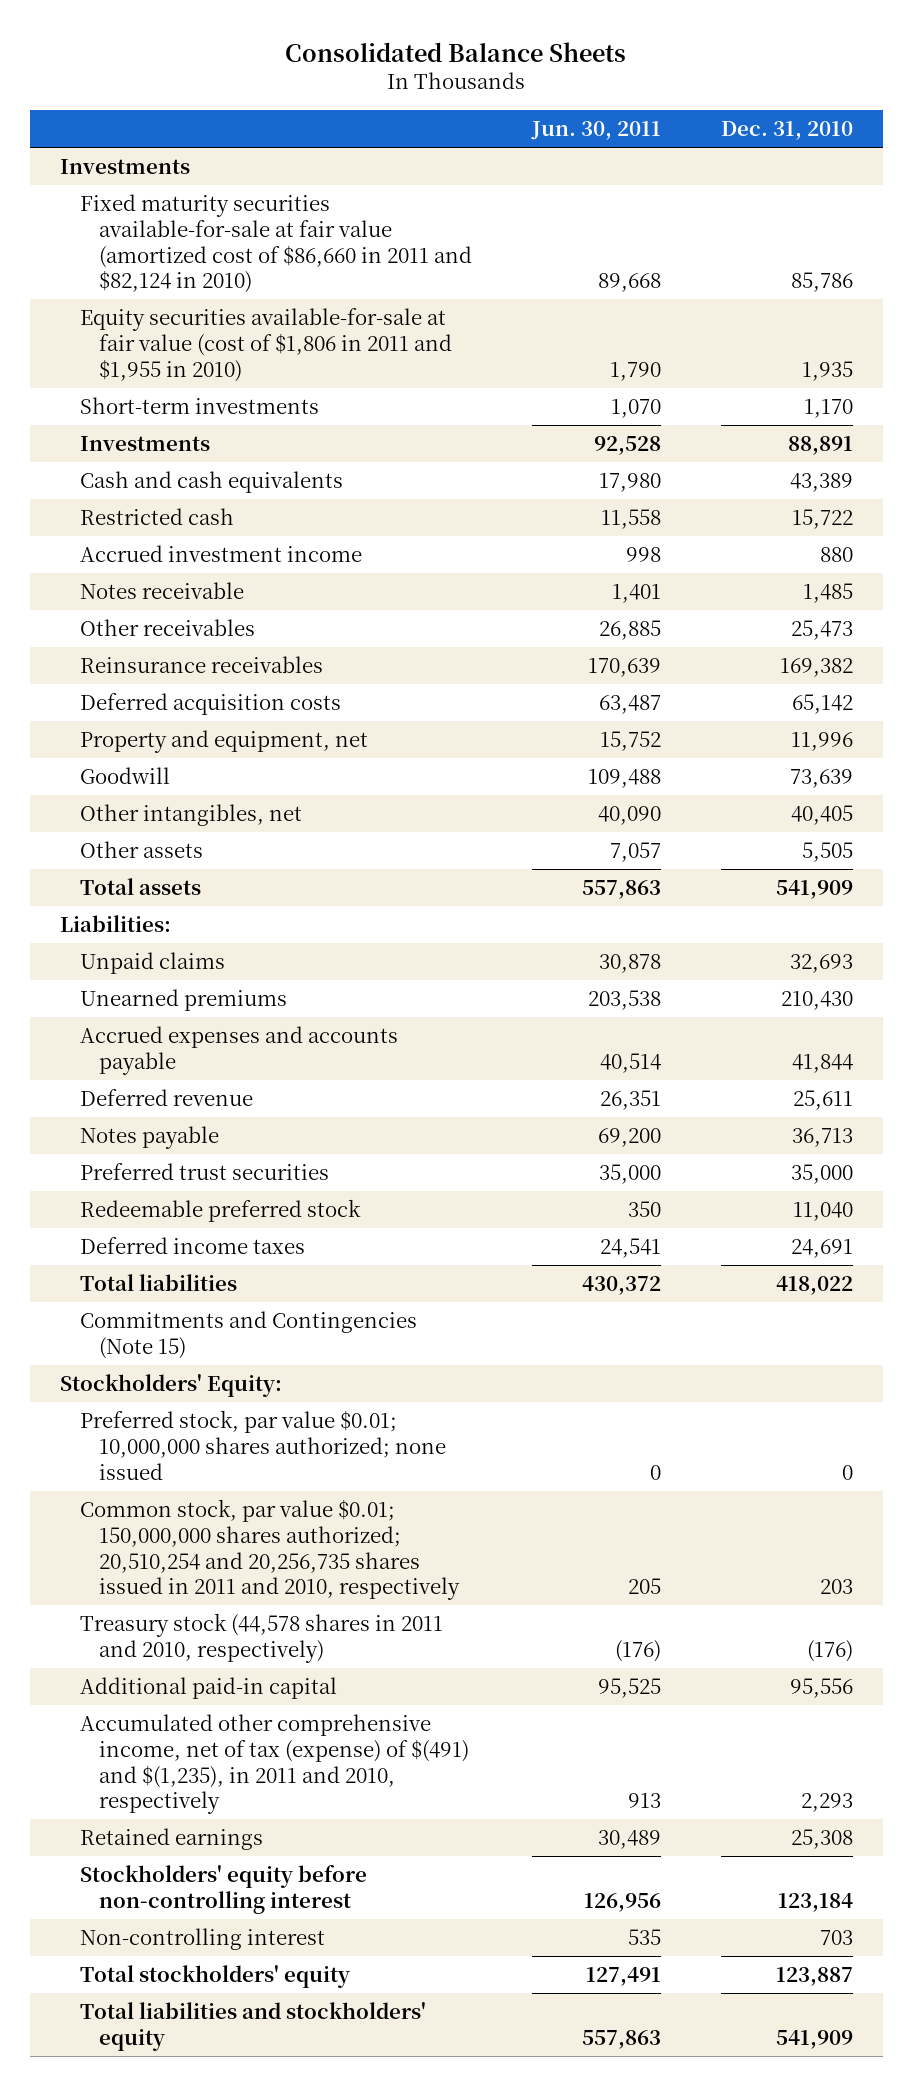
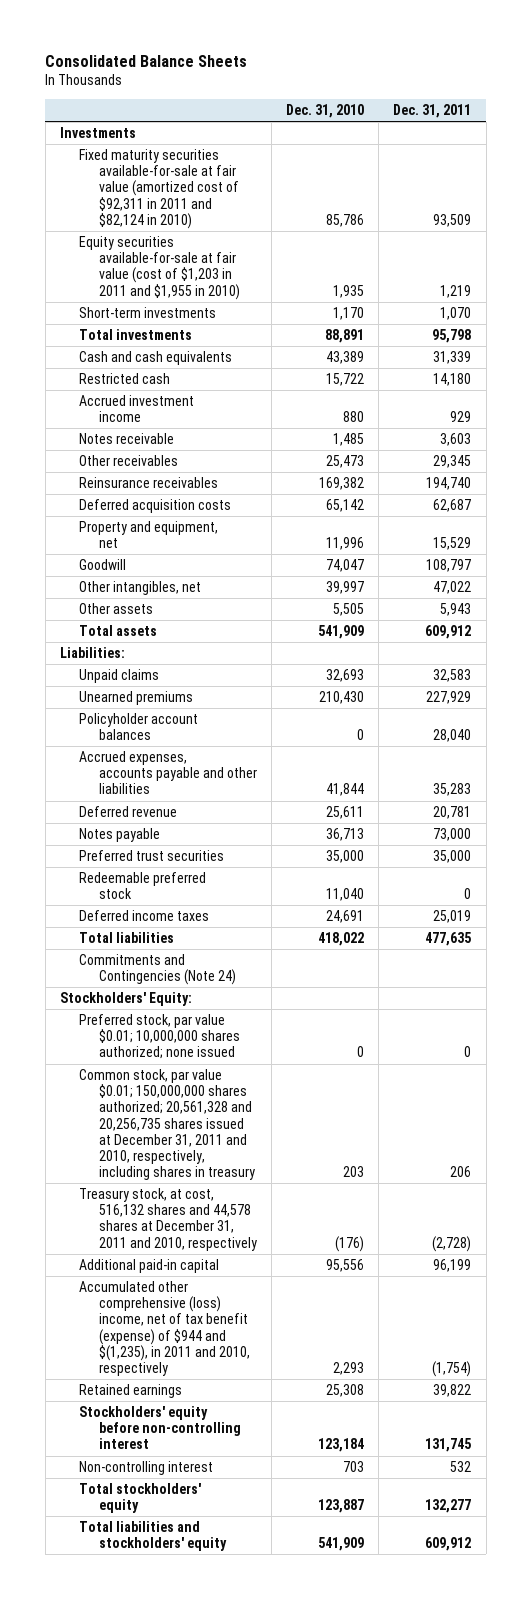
- | Jun. 30, 2011 | Dec. 31, 2010
+ | Dec. 31, 2010 | Dec. 31, 2011
- Fixed maturity securities available-for-sale at fair value (amortized cost of $86,660 in 2011 and $82,124 in 2010) | 89,668 | 85,786
- Equity securities available-for-sale at fair value (cost of $1,806 in 2011 and $1,955 in 2010) | 1,790 | 1,935
+ Fixed maturity securities available-for-sale at fair value (amortized cost of $92,311 in 2011 and $82,124 in 2010) | 85,786 | 93,509
+ Equity securities available-for-sale at fair value (cost of $1,203 in 2011 and $1,955 in 2010) | 1,935 | 1,219
- Investments | 92,528 | 88,891
+ Total investments | 88,891 | 95,798
- Goodwill | 109,488 | 73,639
- Other intangibles, net | 40,090 | 40,405
+ Goodwill | 74,047 | 108,797
+ Other intangibles, net | 39,997 | 47,022
- Accrued expenses and accounts payable | 40,514 | 41,844
+ Policyholder account balances | 0 | 28,040
+ Accrued expenses, accounts payable and other liabilities | 41,844 | 35,283
- Commitments and Contingencies (Note 15)
+ Commitments and Contingencies (Note 24)
- Common stock, par value $0.01; 150,000,000 shares authorized; 20,510,254 and 20,256,735 shares issued in 2011 and 2010, respectively | 205 | 203
- Treasury stock (44,578 shares in 2011 and 2010, respectively) | (176) | (176)
+ Common stock, par value $0.01; 150,000,000 shares authorized; 20,561,328 and 20,256,735 shares issued at December 31, 2011 and 2010, respectively, including shares in treasury | 203 | 206
+ Treasury stock, at cost, 516,132 shares and 44,578 shares at December 31, 2011 and 2010, respectively | (176) | (2,728)
- Accumulated other comprehensive income, net of tax (expense) of $(491) and $(1,235), in 2011 and 2010, respectively | 913 | 2,293
+ Accumulated other comprehensive (loss) income, net of tax benefit (expense) of $944 and $(1,235), in 2011 and 2010, respectively | 2,293 | (1,754)

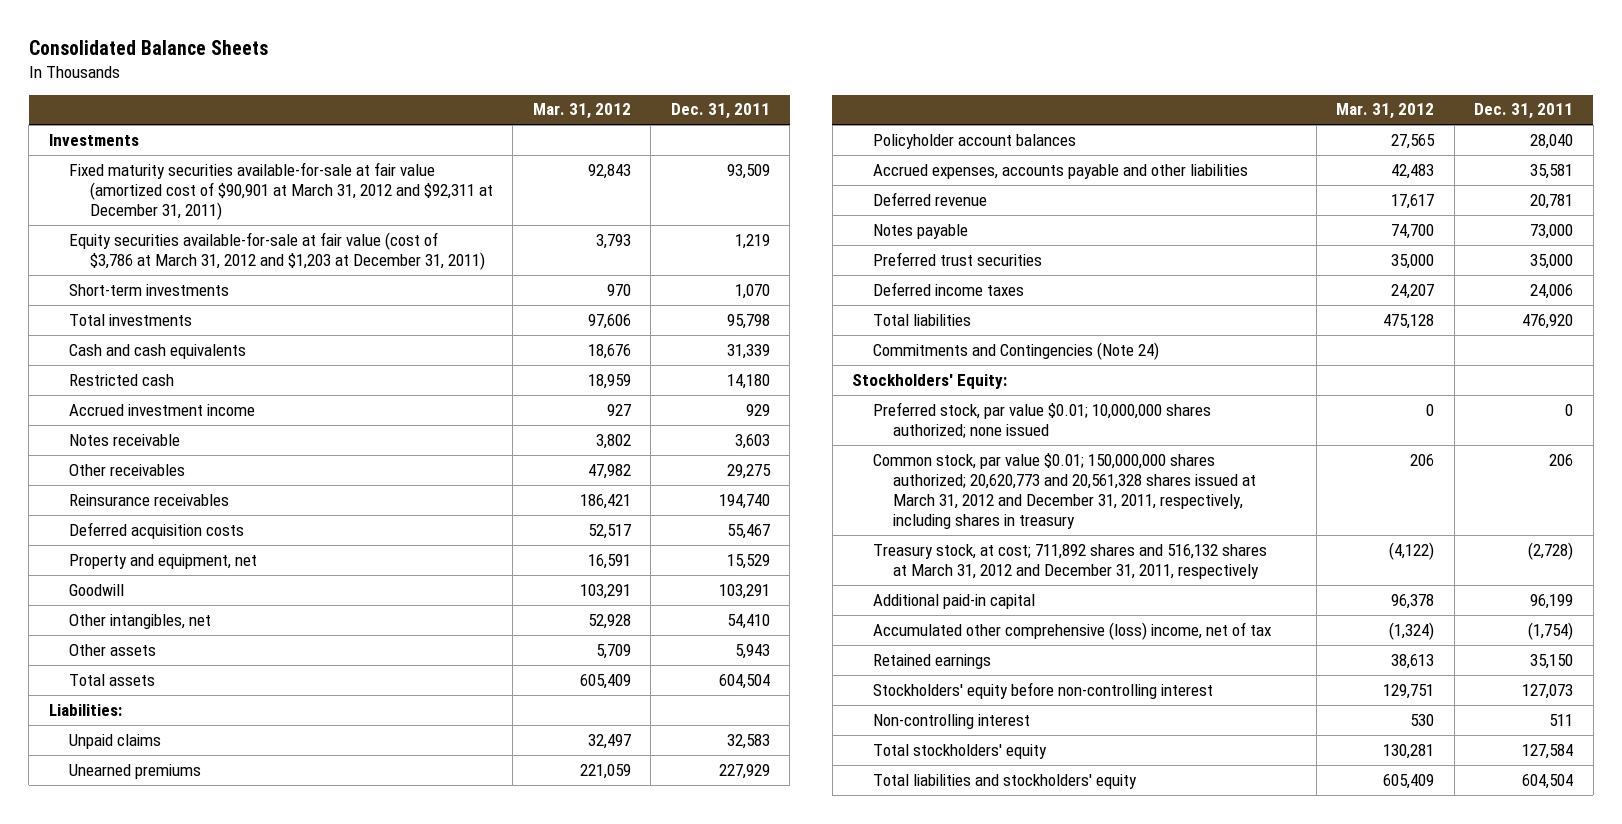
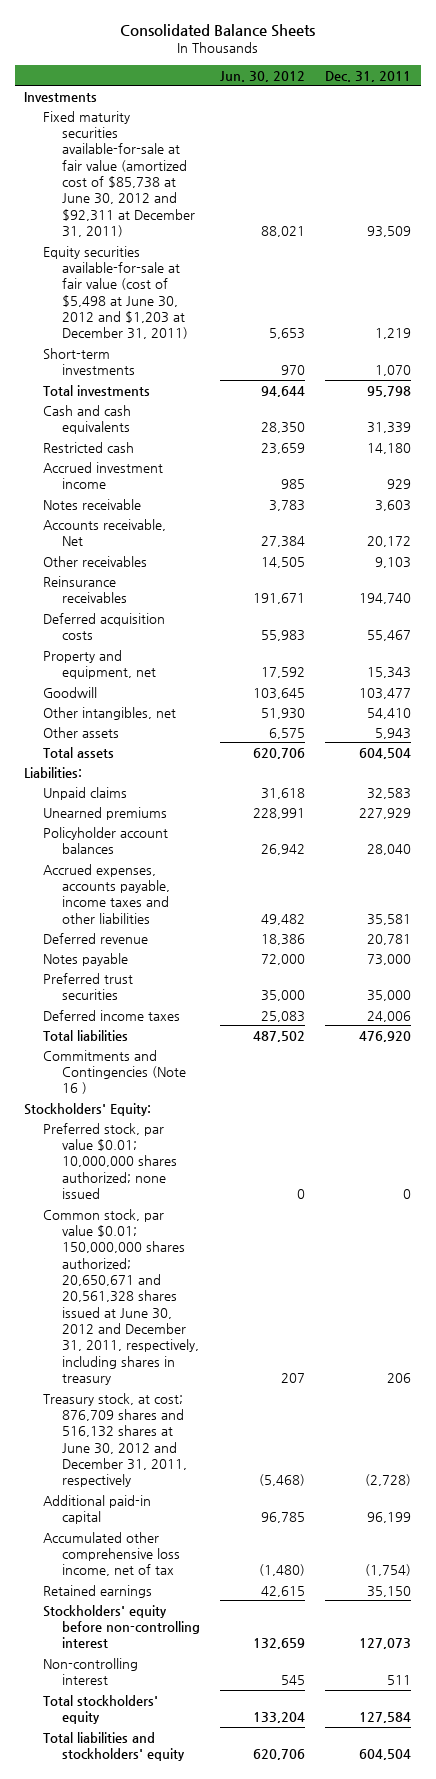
- | Mar. 31, 2012 | Dec. 31, 2011
+ | Jun. 30, 2012 | Dec. 31, 2011
- Fixed maturity securities available-for-sale at fair value (amortized cost of $90,901 at March 31, 2012 and $92,311 at December 31, 2011) | 92,843 | 93,509
- Equity securities available-for-sale at fair value (cost of $3,786 at March 31, 2012 and $1,203 at December 31, 2011) | 3,793 | 1,219
+ Fixed maturity securities available-for-sale at fair value (amortized cost of $85,738 at June 30, 2012 and $92,311 at December 31, 2011) | 88,021 | 93,509
+ Equity securities available-for-sale at fair value (cost of $5,498 at June 30, 2012 and $1,203 at December 31, 2011) | 5,653 | 1,219
- Other receivables | 47,982 | 29,275
+ Accounts receivable, Net | 27,384 | 20,172
+ Other receivables | 14,505 | 9,103
- Property and equipment, net | 16,591 | 15,529
- Goodwill | 103,291 | 103,291
+ Property and equipment, net | 17,592 | 15,343
+ Goodwill | 103,645 | 103,477
- Accrued expenses, accounts payable and other liabilities | 42,483 | 35,581
+ Accrued expenses, accounts payable, income taxes and other liabilities | 49,482 | 35,581
- Commitments and Contingencies (Note 24)
+ Commitments and Contingencies (Note 16 )
- Common stock, par value $0.01; 150,000,000 shares authorized; 20,620,773 and 20,561,328 shares issued at March 31, 2012 and December 31, 2011, respectively, including shares in treasury | 206 | 206
- Treasury stock, at cost; 711,892 shares and 516,132 shares at March 31, 2012 and December 31, 2011, respectively | (4,122) | (2,728)
+ Common stock, par value $0.01; 150,000,000 shares authorized; 20,650,671 and 20,561,328 shares issued at June 30, 2012 and December 31, 2011, respectively, including shares in treasury | 207 | 206
+ Treasury stock, at cost; 876,709 shares and 516,132 shares at June 30, 2012 and December 31, 2011, respectively | (5,468) | (2,728)
- Accumulated other comprehensive (loss) income, net of tax | (1,324) | (1,754)
+ Accumulated other comprehensive loss income, net of tax | (1,480) | (1,754)

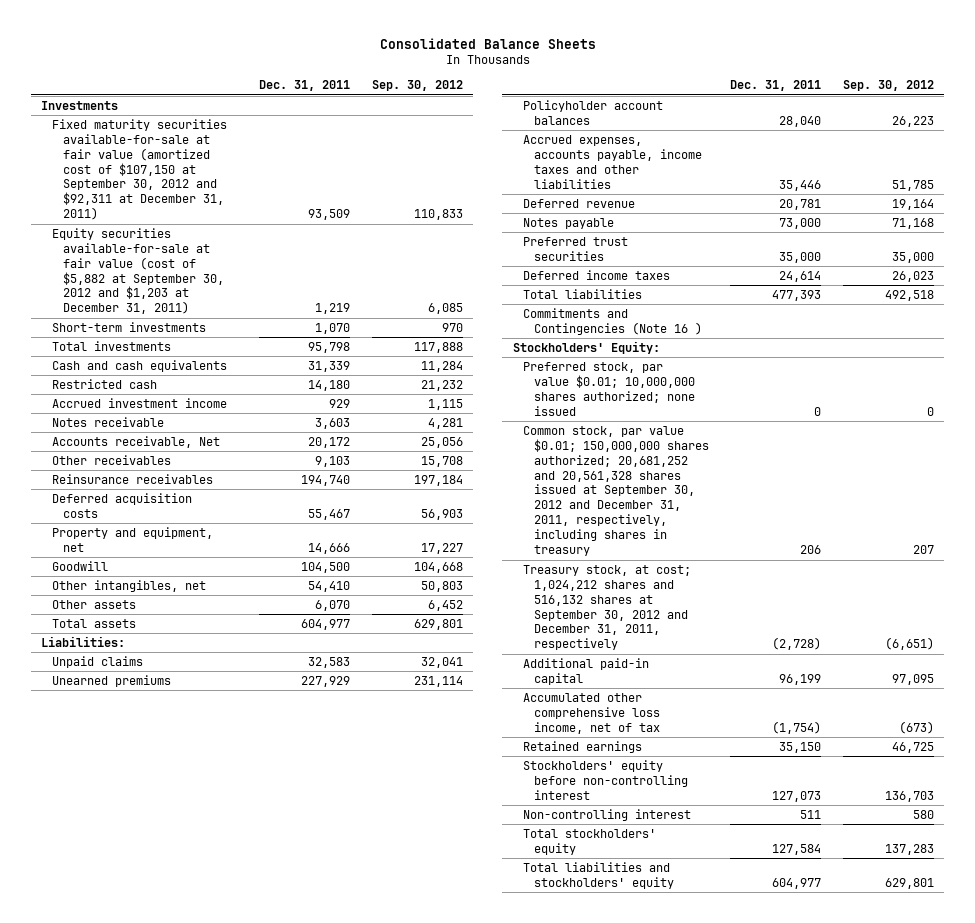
- | Jun. 30, 2012 | Dec. 31, 2011
+ | Dec. 31, 2011 | Sep. 30, 2012
- Fixed maturity securities available-for-sale at fair value (amortized cost of $85,738 at June 30, 2012 and $92,311 at December 31, 2011) | 88,021 | 93,509
- Equity securities available-for-sale at fair value (cost of $5,498 at June 30, 2012 and $1,203 at December 31, 2011) | 5,653 | 1,219
+ Fixed maturity securities available-for-sale at fair value (amortized cost of $107,150 at September 30, 2012 and $92,311 at December 31, 2011) | 93,509 | 110,833
+ Equity securities available-for-sale at fair value (cost of $5,882 at September 30, 2012 and $1,203 at December 31, 2011) | 1,219 | 6,085
- Property and equipment, net | 17,592 | 15,343
- Goodwill | 103,645 | 103,477
+ Property and equipment, net | 14,666 | 17,227
+ Goodwill | 104,500 | 104,668
- Other assets | 6,575 | 5,943
- Total assets | 620,706 | 604,504
+ Other assets | 6,070 | 6,452
+ Total assets | 604,977 | 629,801
- Accrued expenses, accounts payable, income taxes and other liabilities | 49,482 | 35,581
+ Accrued expenses, accounts payable, income taxes and other liabilities | 35,446 | 51,785
- Deferred income taxes | 25,083 | 24,006
- Total liabilities | 487,502 | 476,920
+ Deferred income taxes | 24,614 | 26,023
+ Total liabilities | 477,393 | 492,518
- Common stock, par value $0.01; 150,000,000 shares authorized; 20,650,671 and 20,561,328 shares issued at June 30, 2012 and December 31, 2011, respectively, including shares in treasury | 207 | 206
- Treasury stock, at cost; 876,709 shares and 516,132 shares at June 30, 2012 and December 31, 2011, respectively | (5,468) | (2,728)
+ Common stock, par value $0.01; 150,000,000 shares authorized; 20,681,252 and 20,561,328 shares issued at September 30, 2012 and December 31, 2011, respectively, including shares in treasury | 206 | 207
+ Treasury stock, at cost; 1,024,212 shares and 516,132 shares at September 30, 2012 and December 31, 2011, respectively | (2,728) | (6,651)
- Total liabilities and stockholders' equity | 620,706 | 604,504
+ Total liabilities and stockholders' equity | 604,977 | 629,801

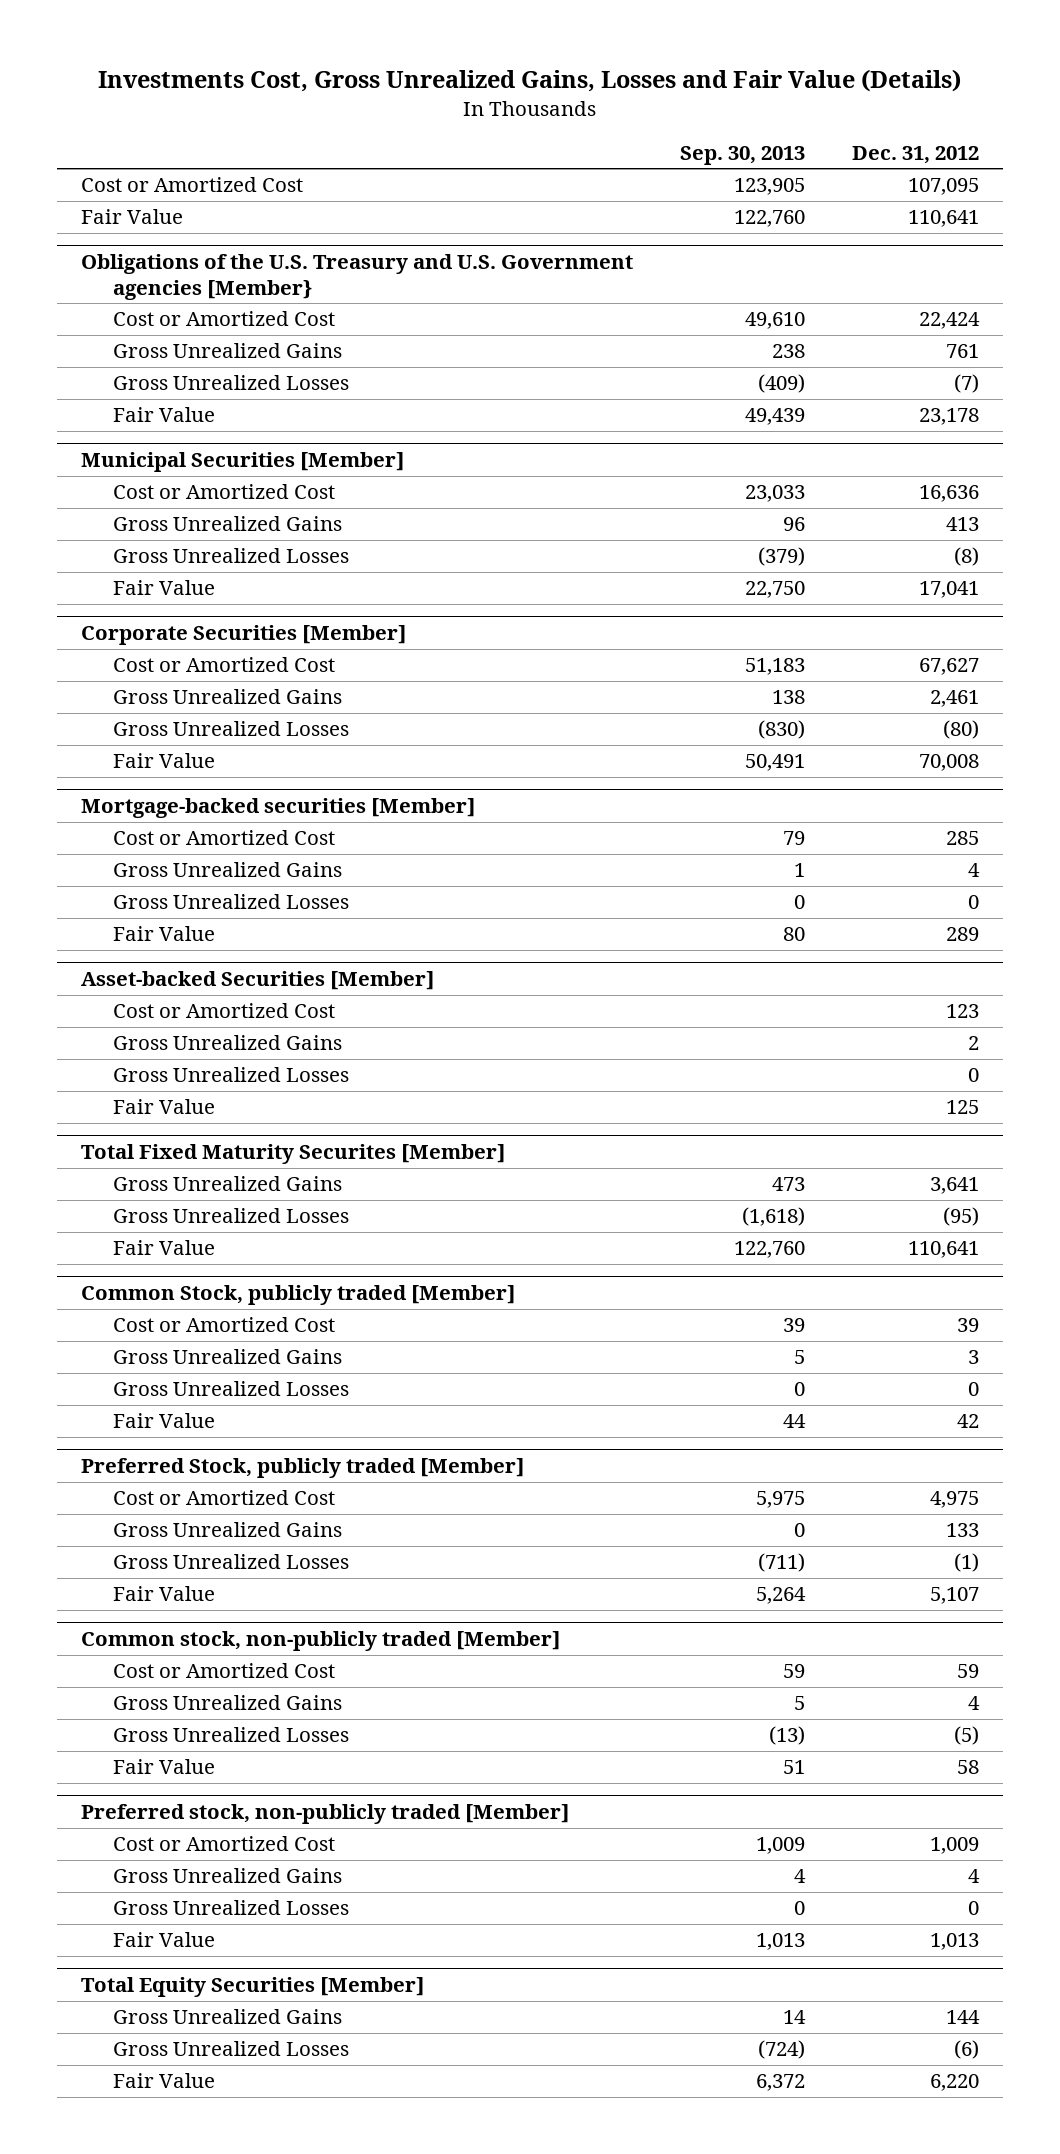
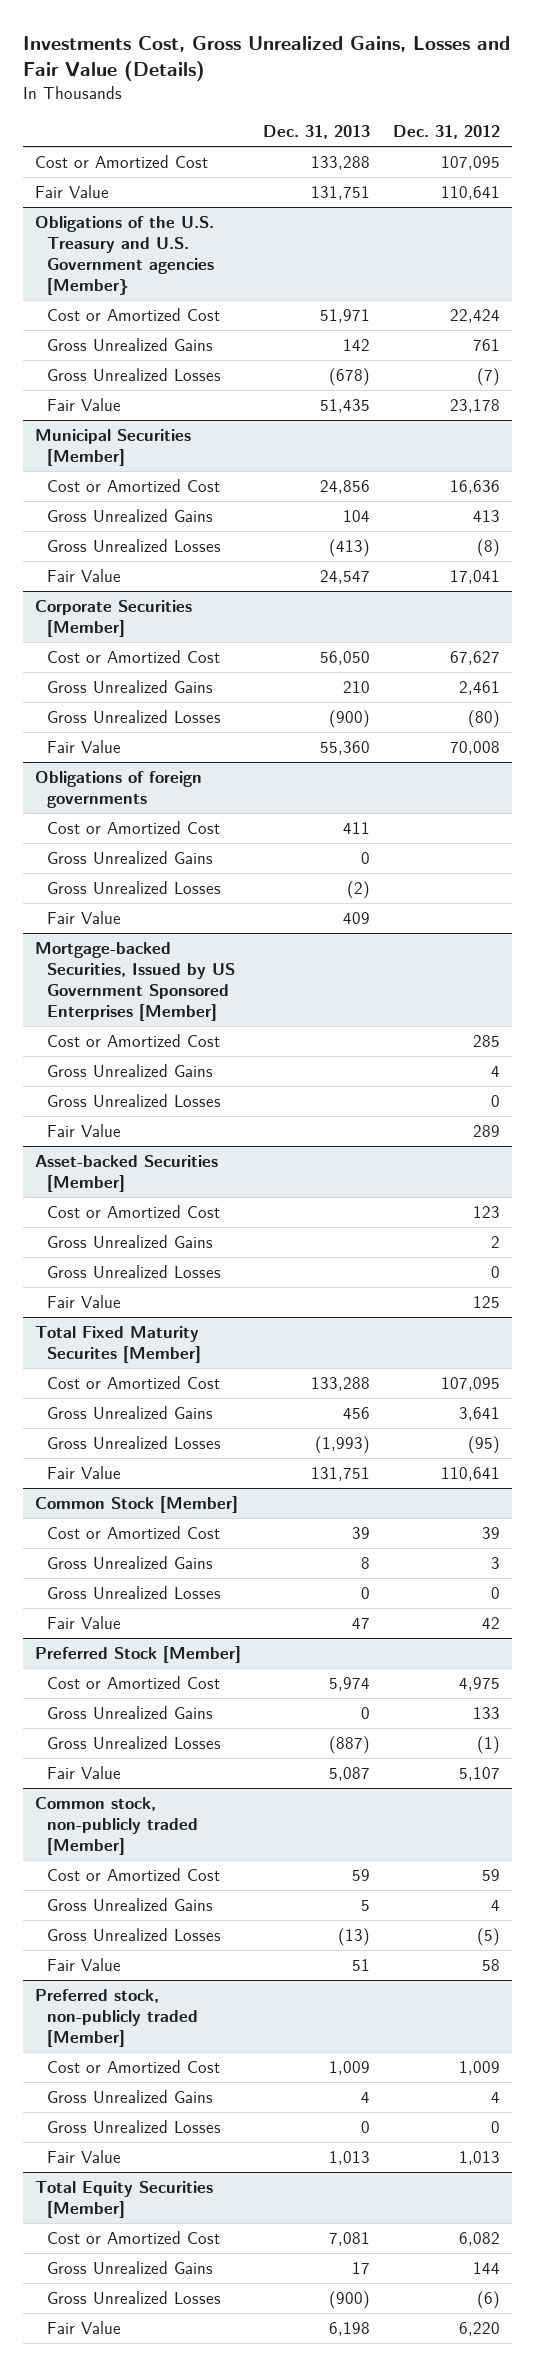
- | Sep. 30, 2013 | Dec. 31, 2012
+ | Dec. 31, 2013 | Dec. 31, 2012
- Mortgage-backed securities [Member]
+ Obligations of foreign governments
+ Cost or Amortized Cost | 411 |
+ Gross Unrealized Gains | 0 |
+ Gross Unrealized Losses | (2) |
+ Fair Value | 409 |
+ Mortgage-backed Securities, Issued by US Government Sponsored Enterprises [Member]
@ Total Fixed Maturity Securites [Member]
+ Cost or Amortized Cost | 133,288 | 107,095
- Common Stock, publicly traded [Member]
+ Common Stock [Member]
- Preferred Stock, publicly traded [Member]
+ Preferred Stock [Member]
@ Total Equity Securities [Member]
+ Cost or Amortized Cost | 7,081 | 6,082

